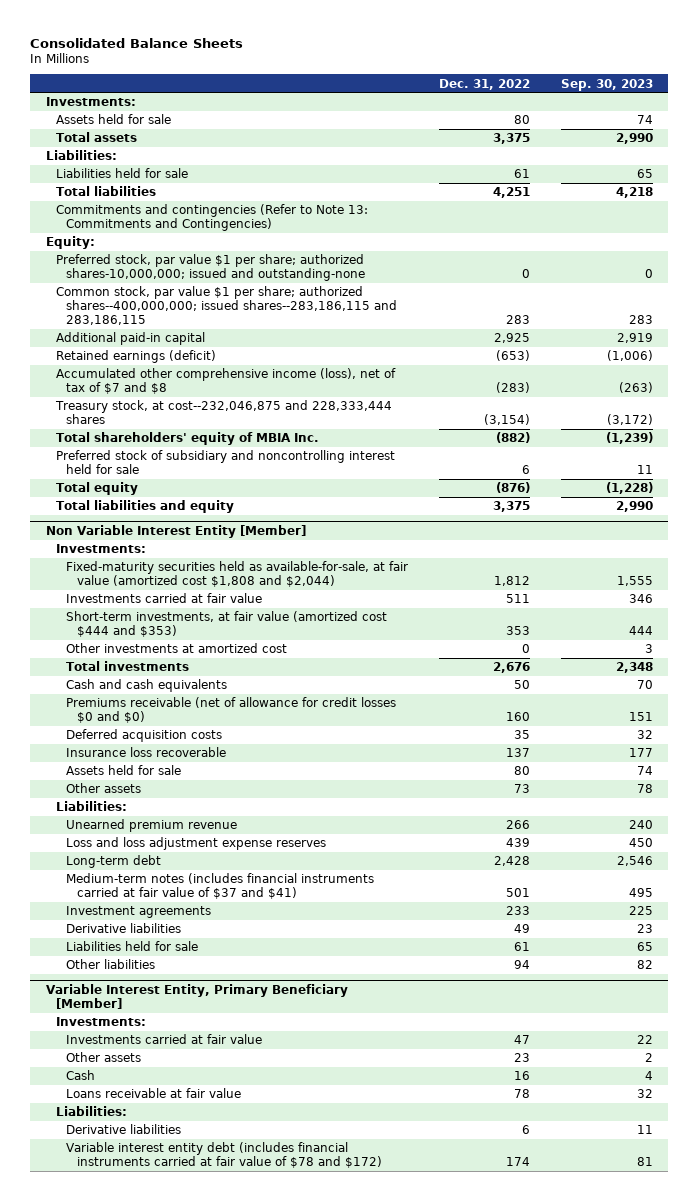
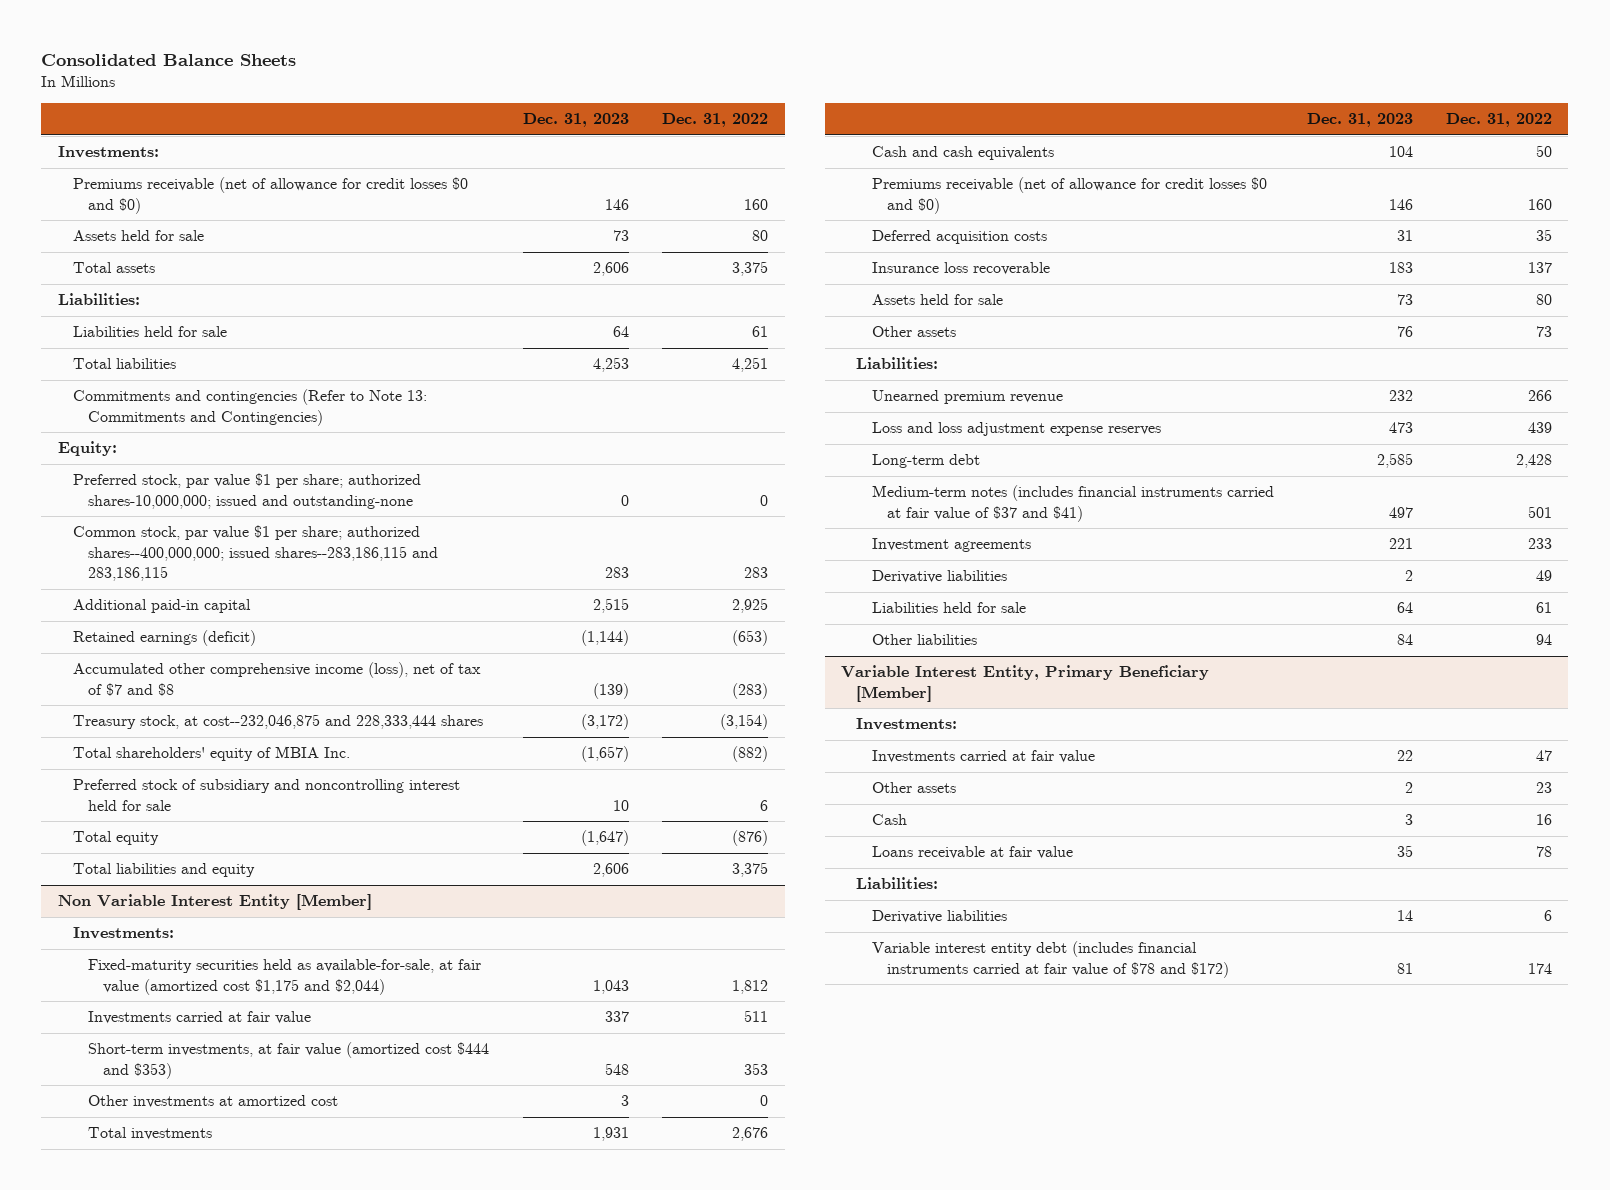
- | Dec. 31, 2022 | Sep. 30, 2023
+ | Dec. 31, 2023 | Dec. 31, 2022
+ Premiums receivable (net of allowance for credit losses $0 and $0) | 146 | 160
@ Non Variable Interest Entity [Member]
- Fixed-maturity securities held as available-for-sale, at fair value (amortized cost $1,808 and $2,044) | 1,812 | 1,555
+ Fixed-maturity securities held as available-for-sale, at fair value (amortized cost $1,175 and $2,044) | 1,043 | 1,812

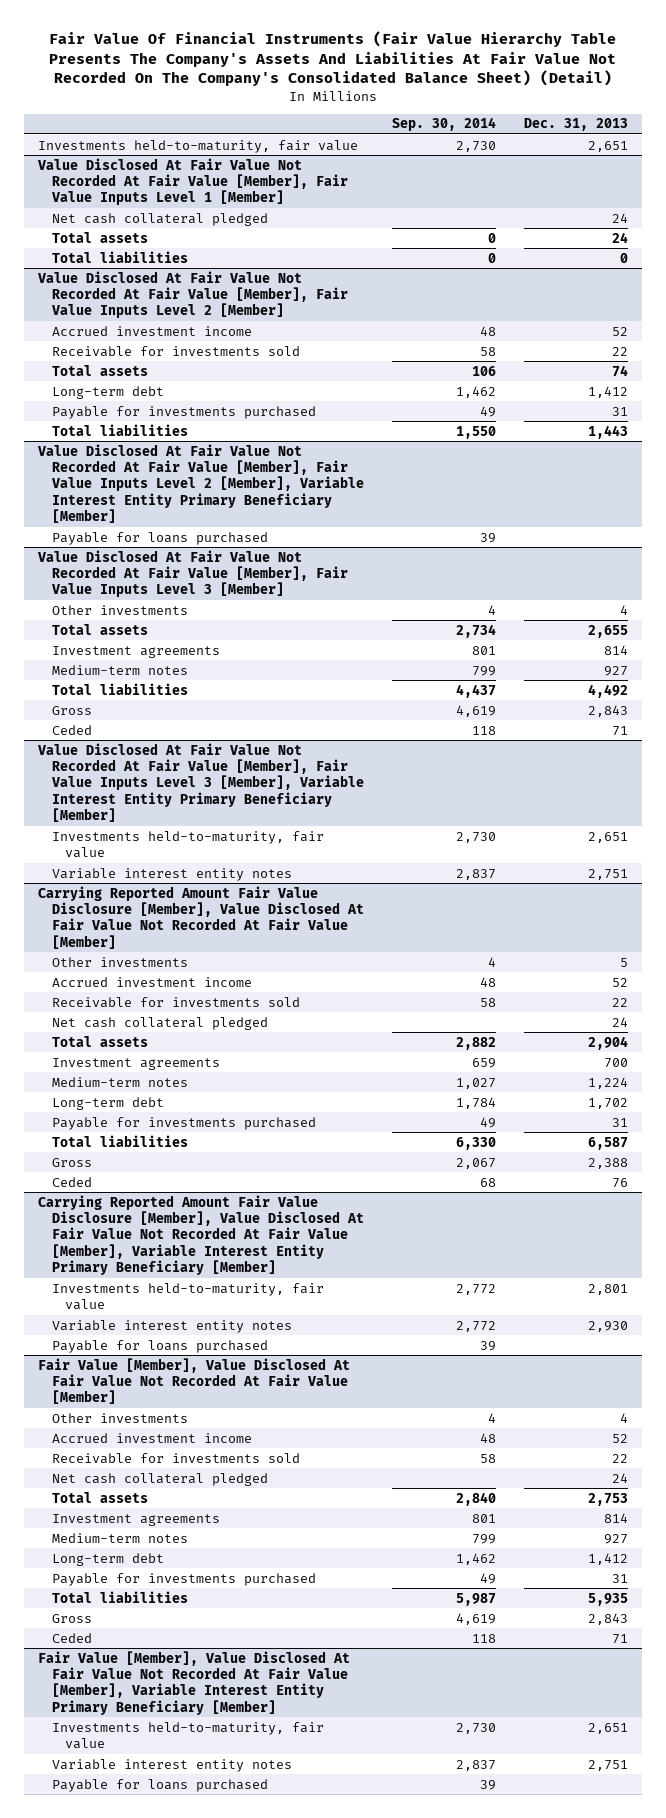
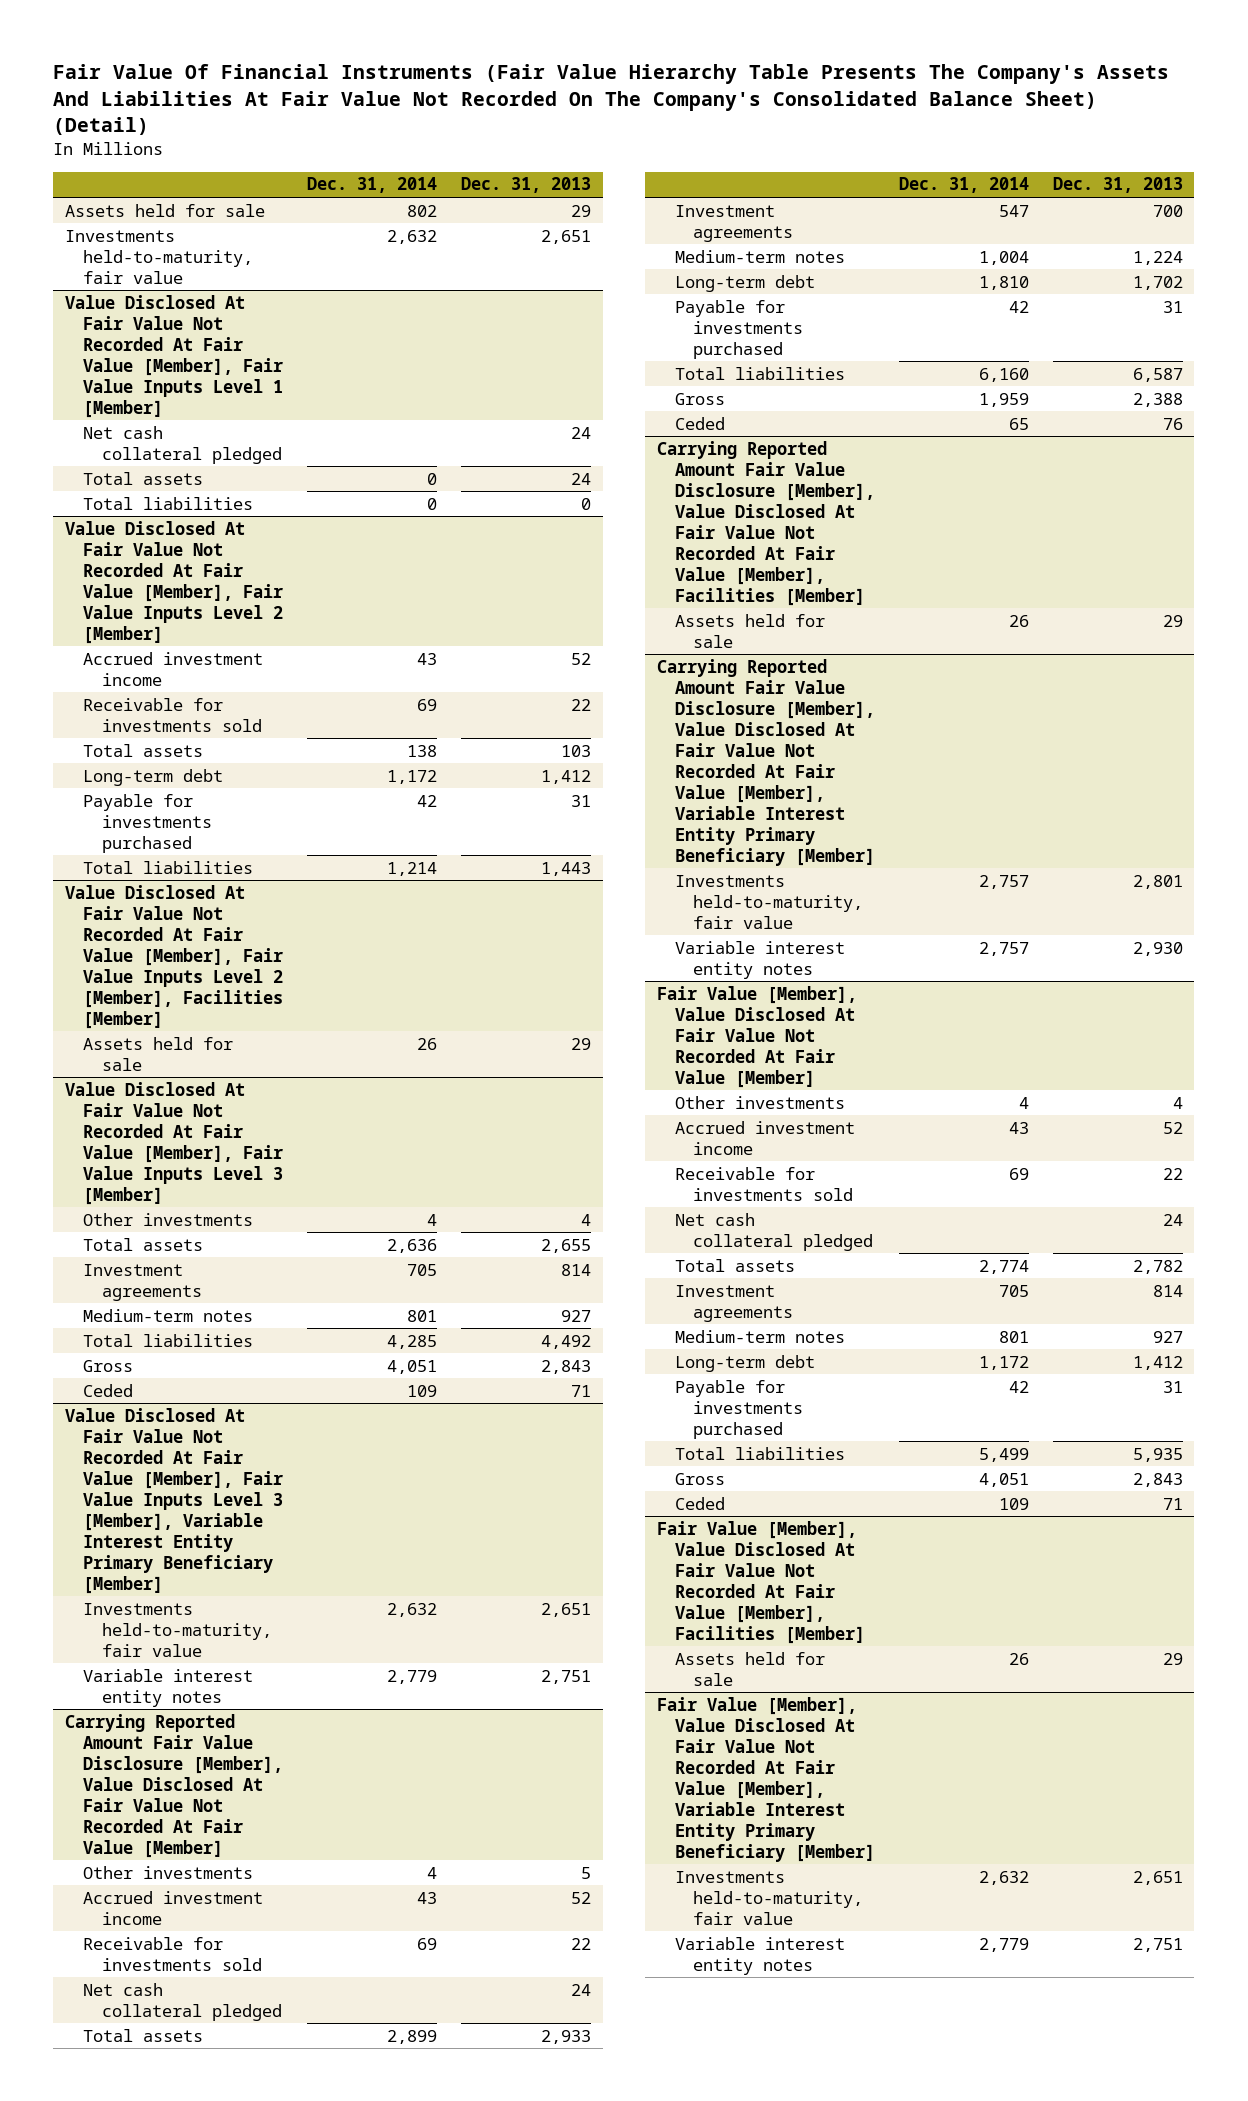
- | Sep. 30, 2014 | Dec. 31, 2013
+ | Dec. 31, 2014 | Dec. 31, 2013
+ Assets held for sale | 802 | 29
@ Value Disclosed At Fair Value Not Recorded At Fair Value [Member], Fair Value Inputs Level 2 [Member]
- Total assets | 106 | 74
+ Total assets | 138 | 103
- Value Disclosed At Fair Value Not Recorded At Fair Value [Member], Fair Value Inputs Level 2 [Member], Variable Interest Entity Primary Beneficiary [Member]
- Payable for loans purchased | 39 |
+ Value Disclosed At Fair Value Not Recorded At Fair Value [Member], Fair Value Inputs Level 2 [Member], Facilities [Member]
+ Assets held for sale | 26 | 29
@ Carrying Reported Amount Fair Value Disclosure [Member], Value Disclosed At Fair Value Not Recorded At Fair Value [Member]
- Total assets | 2,882 | 2,904
+ Total assets | 2,899 | 2,933
+ Carrying Reported Amount Fair Value Disclosure [Member], Value Disclosed At Fair Value Not Recorded At Fair Value [Member], Facilities [Member]
+ Assets held for sale | 26 | 29
@ Carrying Reported Amount Fair Value Disclosure [Member], Value Disclosed At Fair Value Not Recorded At Fair Value [Member], Variable Interest Entity Primary Beneficiary [Member]
- Payable for loans purchased | 39 |
@ Fair Value [Member], Value Disclosed At Fair Value Not Recorded At Fair Value [Member]
- Total assets | 2,840 | 2,753
+ Total assets | 2,774 | 2,782
+ Fair Value [Member], Value Disclosed At Fair Value Not Recorded At Fair Value [Member], Facilities [Member]
+ Assets held for sale | 26 | 29
@ Fair Value [Member], Value Disclosed At Fair Value Not Recorded At Fair Value [Member], Variable Interest Entity Primary Beneficiary [Member]
- Payable for loans purchased | 39 |

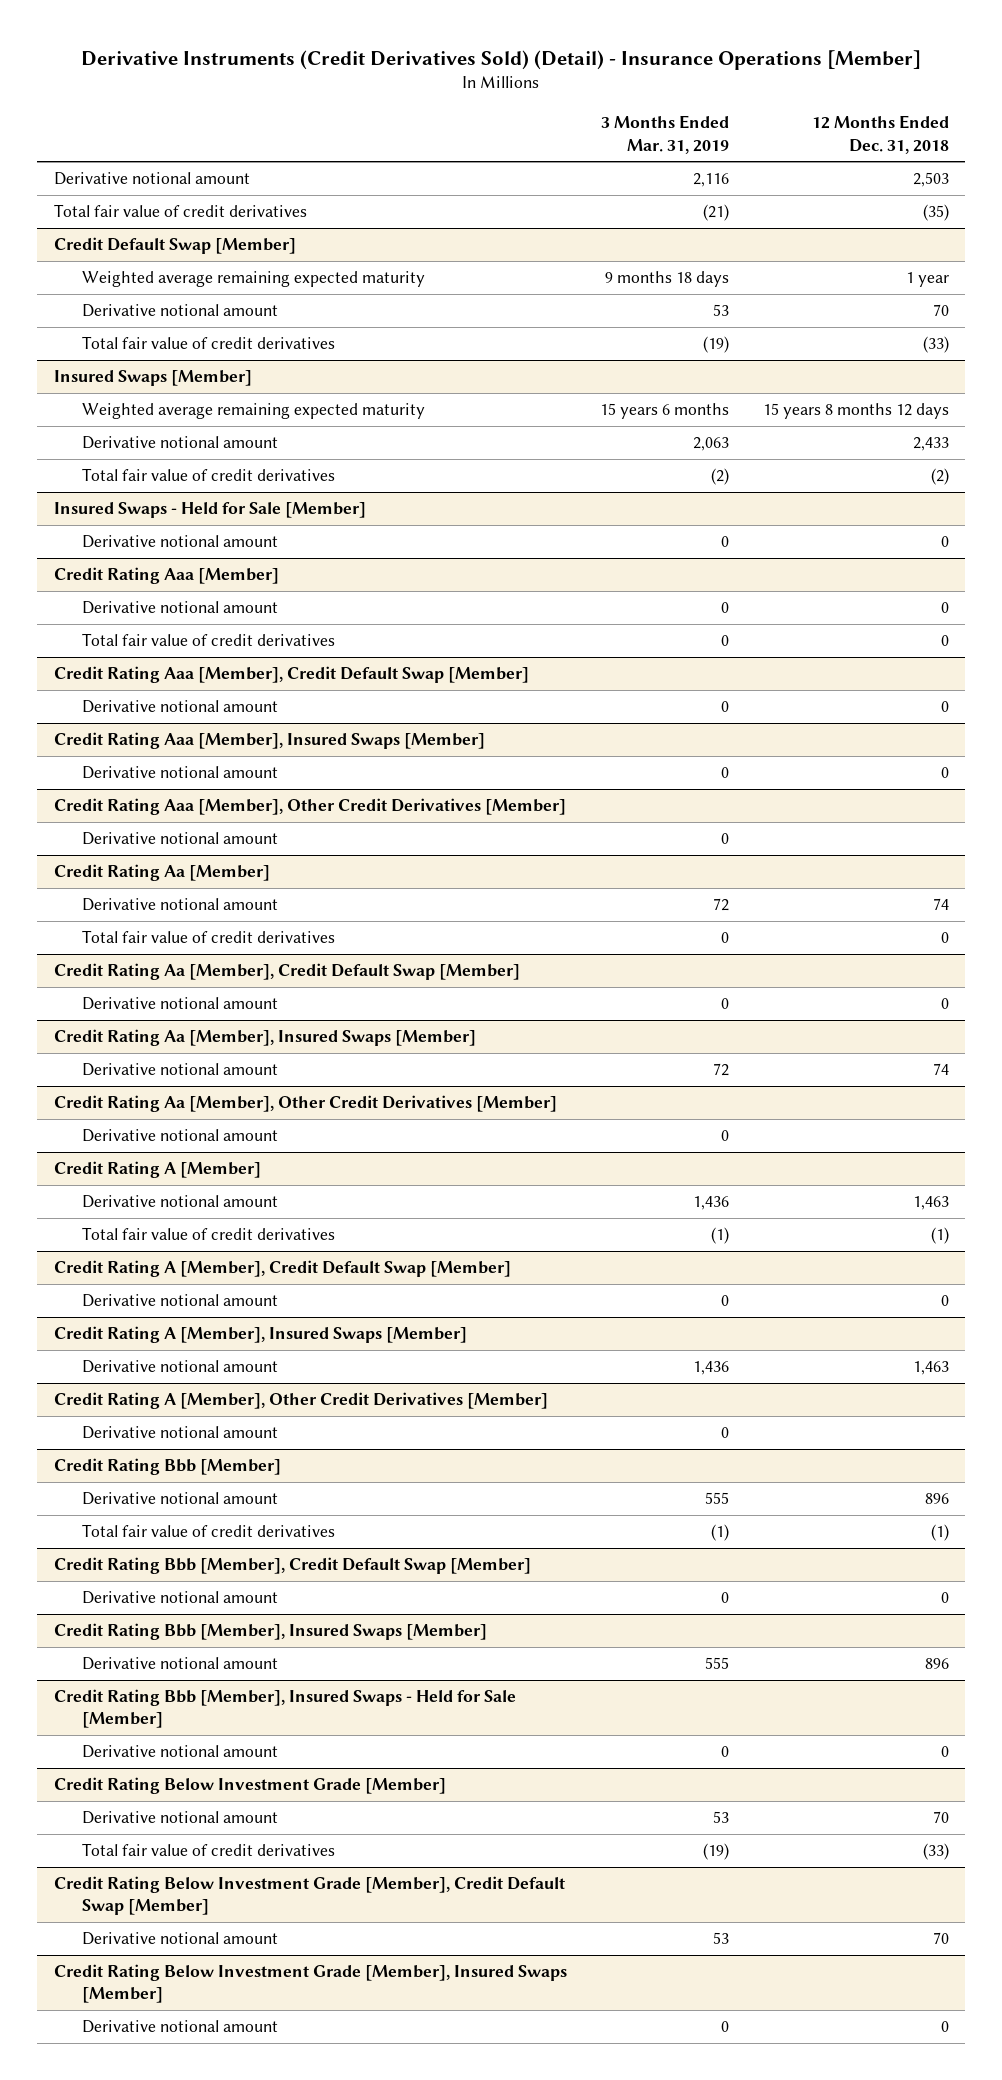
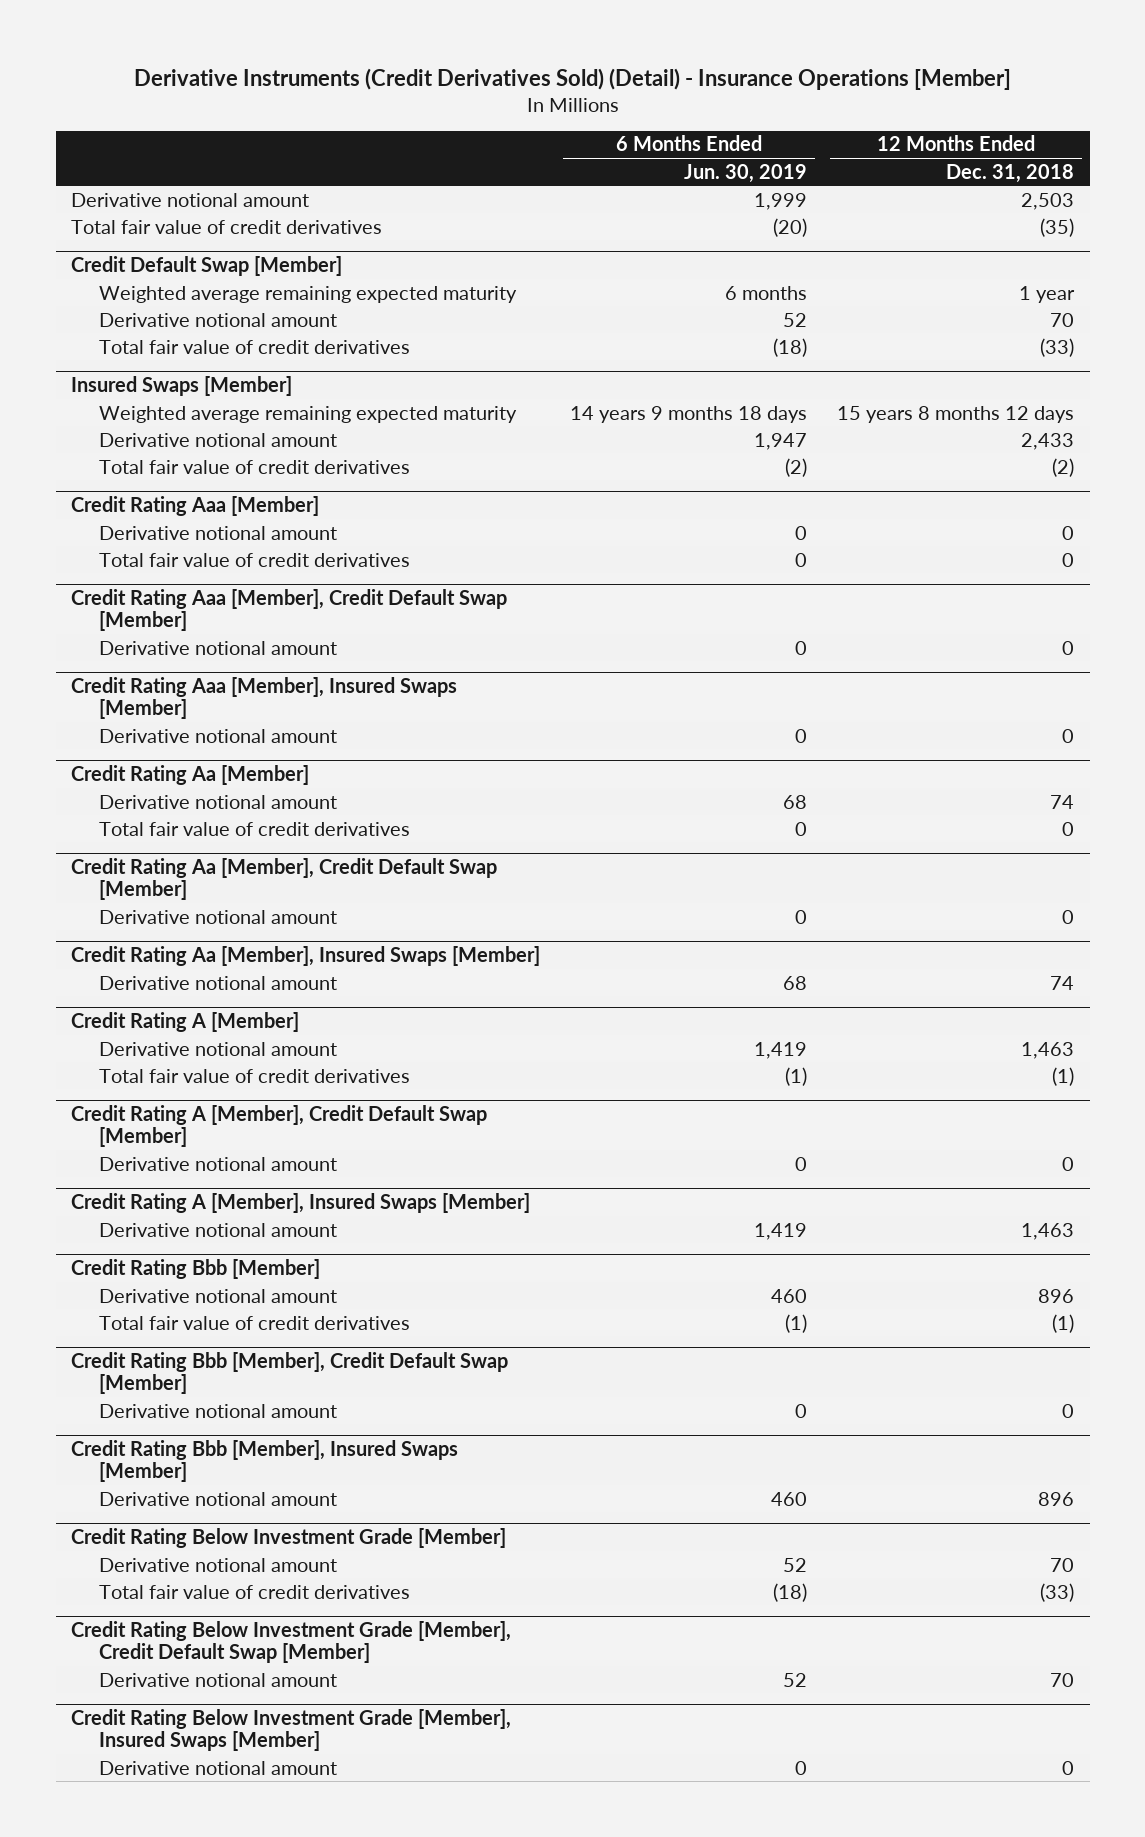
- | 3 Months Ended Mar. 31, 2019 | 12 Months Ended Dec. 31, 2018
+ | 6 Months Ended Jun. 30, 2019 | 12 Months Ended Dec. 31, 2018
- Insured Swaps - Held for Sale [Member]
- Derivative notional amount | 0 | 0
- Credit Rating Aaa [Member], Other Credit Derivatives [Member]
- Derivative notional amount | 0 |
- Credit Rating Aa [Member], Other Credit Derivatives [Member]
- Derivative notional amount | 0 |
- Credit Rating A [Member], Other Credit Derivatives [Member]
- Derivative notional amount | 0 |
- Credit Rating Bbb [Member], Insured Swaps - Held for Sale [Member]
- Derivative notional amount | 0 | 0

